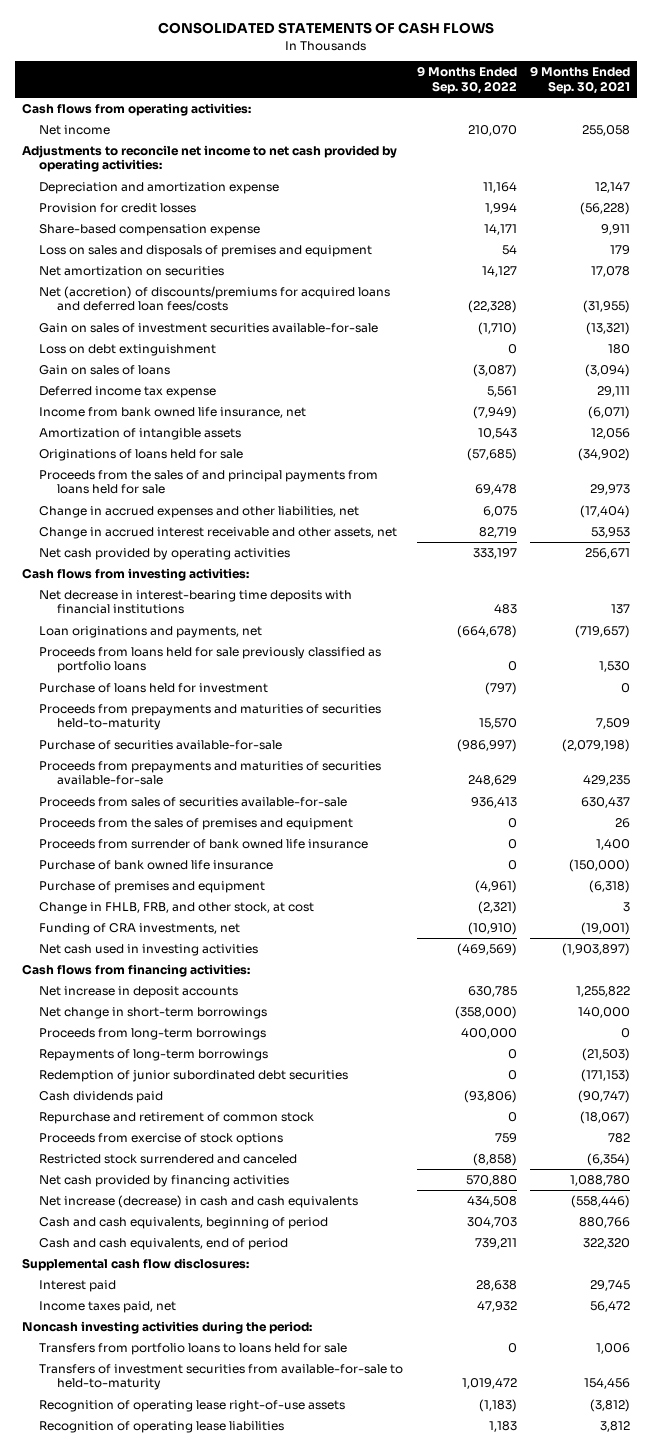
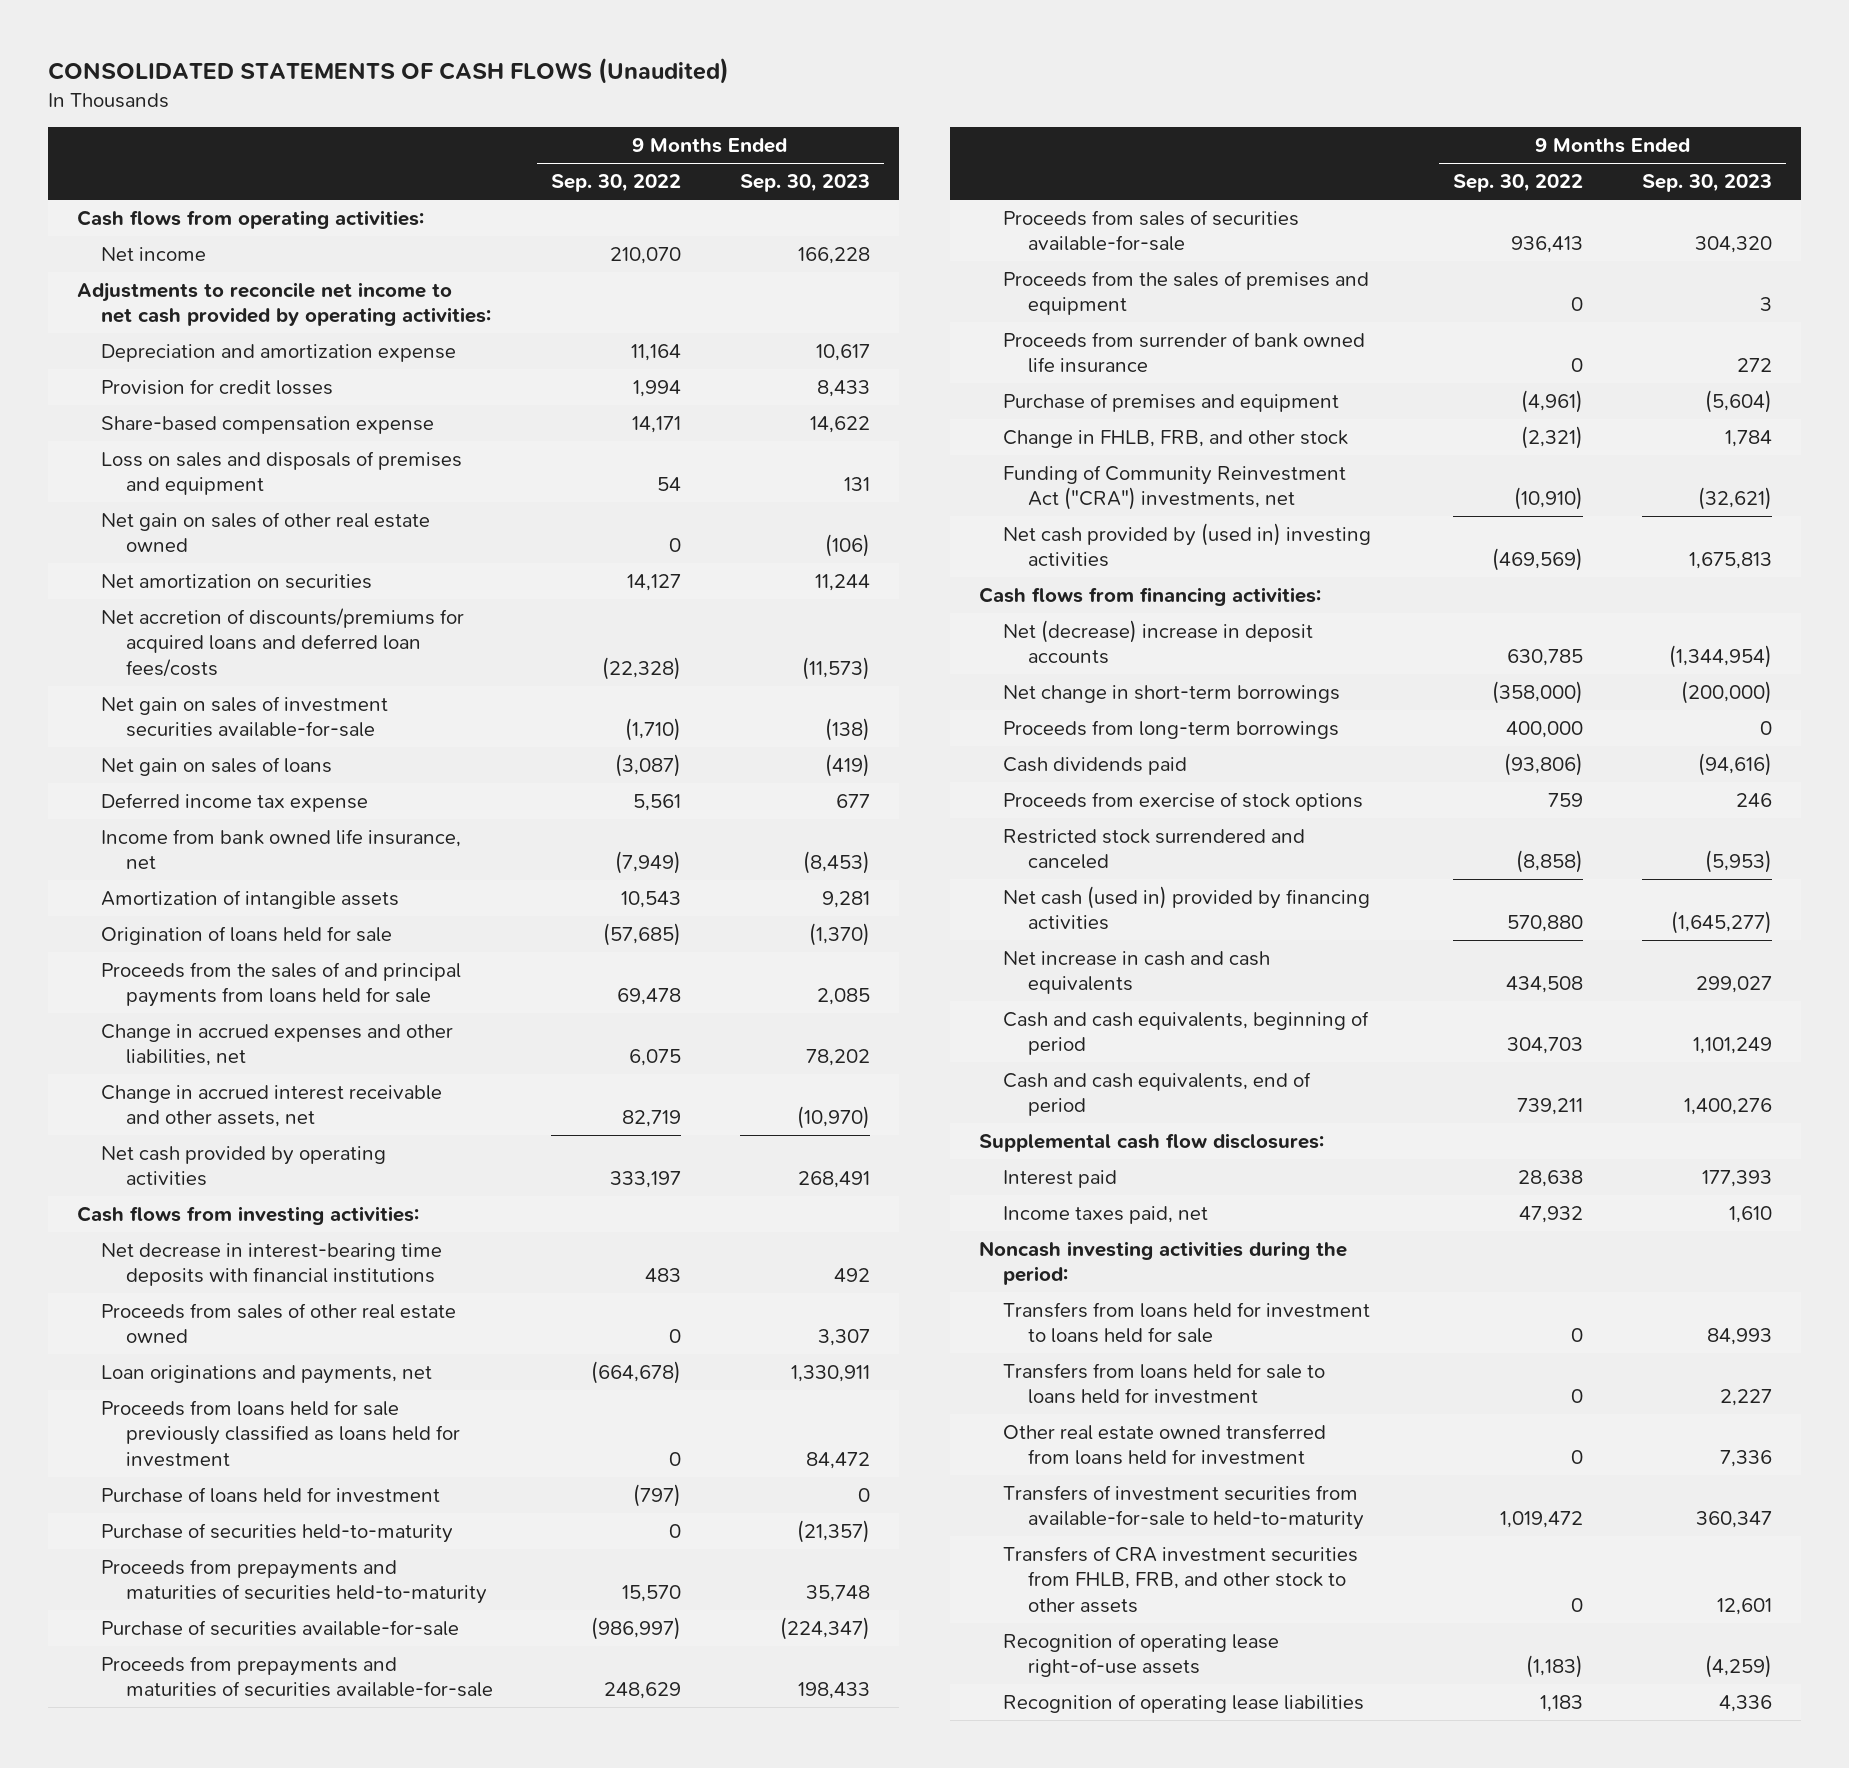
- CONSOLIDATED STATEMENTS OF CASH FLOWS
+ CONSOLIDATED STATEMENTS OF CASH FLOWS (Unaudited)
- | 9 Months Ended Sep. 30, 2022 | 9 Months Ended Sep. 30, 2021
+ | 9 Months Ended Sep. 30, 2022 | 9 Months Ended Sep. 30, 2023
+ Net gain on sales of other real estate owned | 0 | (106)
- Net (accretion) of discounts/premiums for acquired loans and deferred loan fees/costs | (22,328) | (31,955)
- Gain on sales of investment securities available-for-sale | (1,710) | (13,321)
- Loss on debt extinguishment | 0 | 180
- Gain on sales of loans | (3,087) | (3,094)
+ Net accretion of discounts/premiums for acquired loans and deferred loan fees/costs | (22,328) | (11,573)
+ Net gain on sales of investment securities available-for-sale | (1,710) | (138)
+ Net gain on sales of loans | (3,087) | (419)
- Originations of loans held for sale | (57,685) | (34,902)
+ Origination of loans held for sale | (57,685) | (1,370)
+ Proceeds from sales of other real estate owned | 0 | 3,307
- Proceeds from loans held for sale previously classified as portfolio loans | 0 | 1,530
+ Proceeds from loans held for sale previously classified as loans held for investment | 0 | 84,472
+ Purchase of securities held-to-maturity | 0 | (21,357)
- Purchase of bank owned life insurance | 0 | (150,000)
- Change in FHLB, FRB, and other stock, at cost | (2,321) | 3
- Funding of CRA investments, net | (10,910) | (19,001)
- Net cash used in investing activities | (469,569) | (1,903,897)
+ Change in FHLB, FRB, and other stock | (2,321) | 1,784
+ Funding of Community Reinvestment Act ("CRA") investments, net | (10,910) | (32,621)
+ Net cash provided by (used in) investing activities | (469,569) | 1,675,813
- Net increase in deposit accounts | 630,785 | 1,255,822
+ Net (decrease) increase in deposit accounts | 630,785 | (1,344,954)
- Repayments of long-term borrowings | 0 | (21,503)
- Redemption of junior subordinated debt securities | 0 | (171,153)
- Repurchase and retirement of common stock | 0 | (18,067)
- Net cash provided by financing activities | 570,880 | 1,088,780
- Net increase (decrease) in cash and cash equivalents | 434,508 | (558,446)
+ Net cash (used in) provided by financing activities | 570,880 | (1,645,277)
+ Net increase in cash and cash equivalents | 434,508 | 299,027
- Transfers from portfolio loans to loans held for sale | 0 | 1,006
+ Transfers from loans held for investment to loans held for sale | 0 | 84,993
+ Transfers from loans held for sale to loans held for investment | 0 | 2,227
+ Other real estate owned transferred from loans held for investment | 0 | 7,336
+ Transfers of CRA investment securities from FHLB, FRB, and other stock to other assets | 0 | 12,601

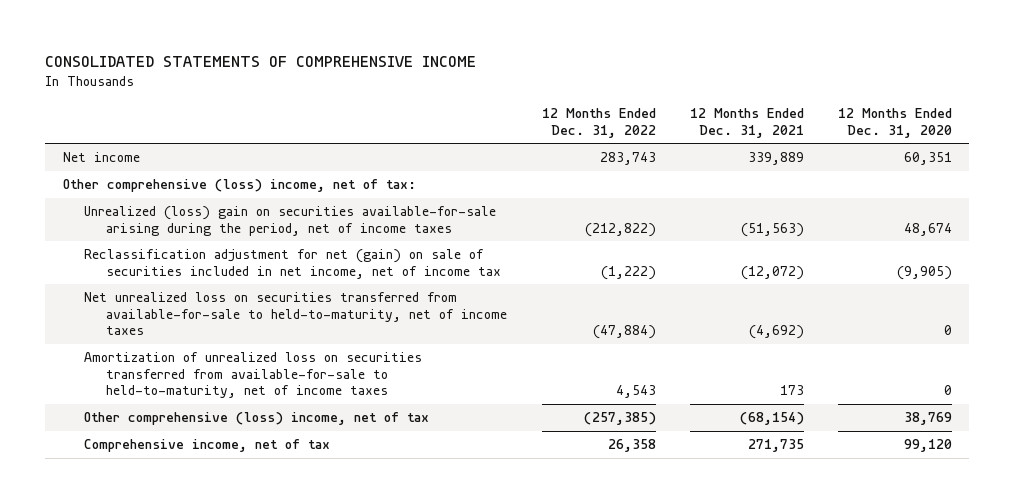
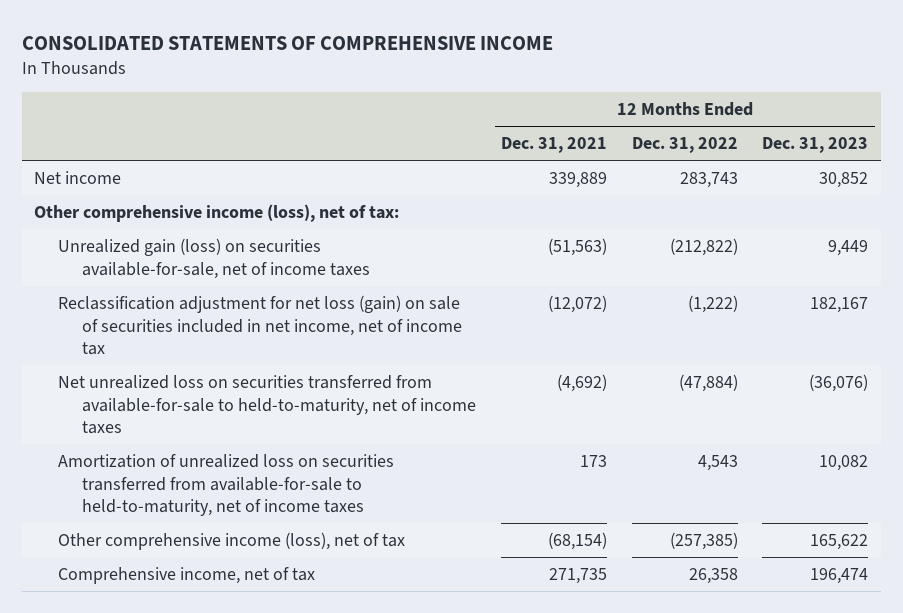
- | 12 Months Ended Dec. 31, 2022 | 12 Months Ended Dec. 31, 2021 | 12 Months Ended Dec. 31, 2020
+ | 12 Months Ended Dec. 31, 2021 | 12 Months Ended Dec. 31, 2022 | 12 Months Ended Dec. 31, 2023
- Other comprehensive (loss) income, net of tax:
- Unrealized (loss) gain on securities available-for-sale arising during the period, net of income taxes | (212,822) | (51,563) | 48,674
- Reclassification adjustment for net (gain) on sale of securities included in net income, net of income tax | (1,222) | (12,072) | (9,905)
+ Other comprehensive income (loss), net of tax:
+ Unrealized gain (loss) on securities available-for-sale, net of income taxes | (51,563) | (212,822) | 9,449
+ Reclassification adjustment for net loss (gain) on sale of securities included in net income, net of income tax | (12,072) | (1,222) | 182,167
- Other comprehensive (loss) income, net of tax | (257,385) | (68,154) | 38,769
+ Other comprehensive income (loss), net of tax | (68,154) | (257,385) | 165,622

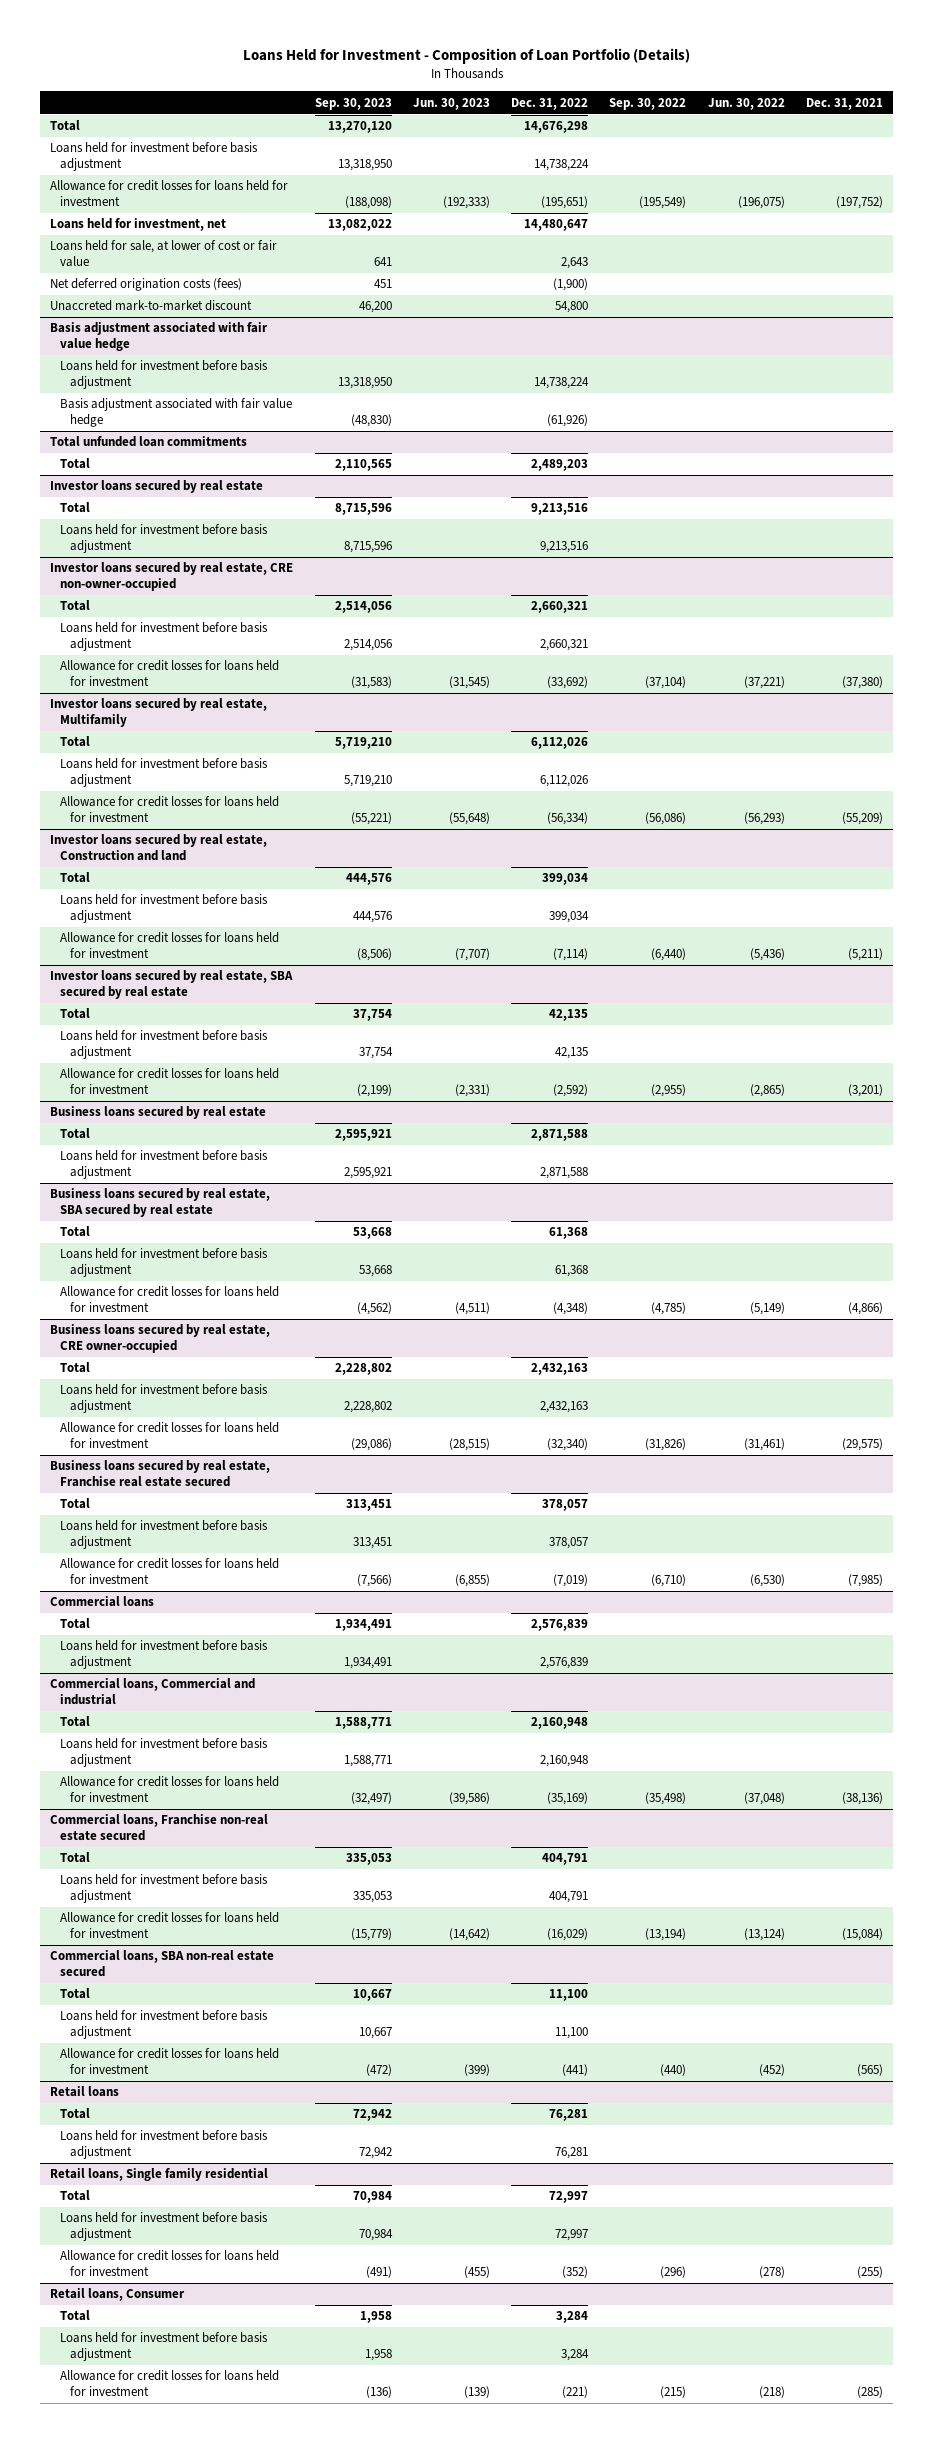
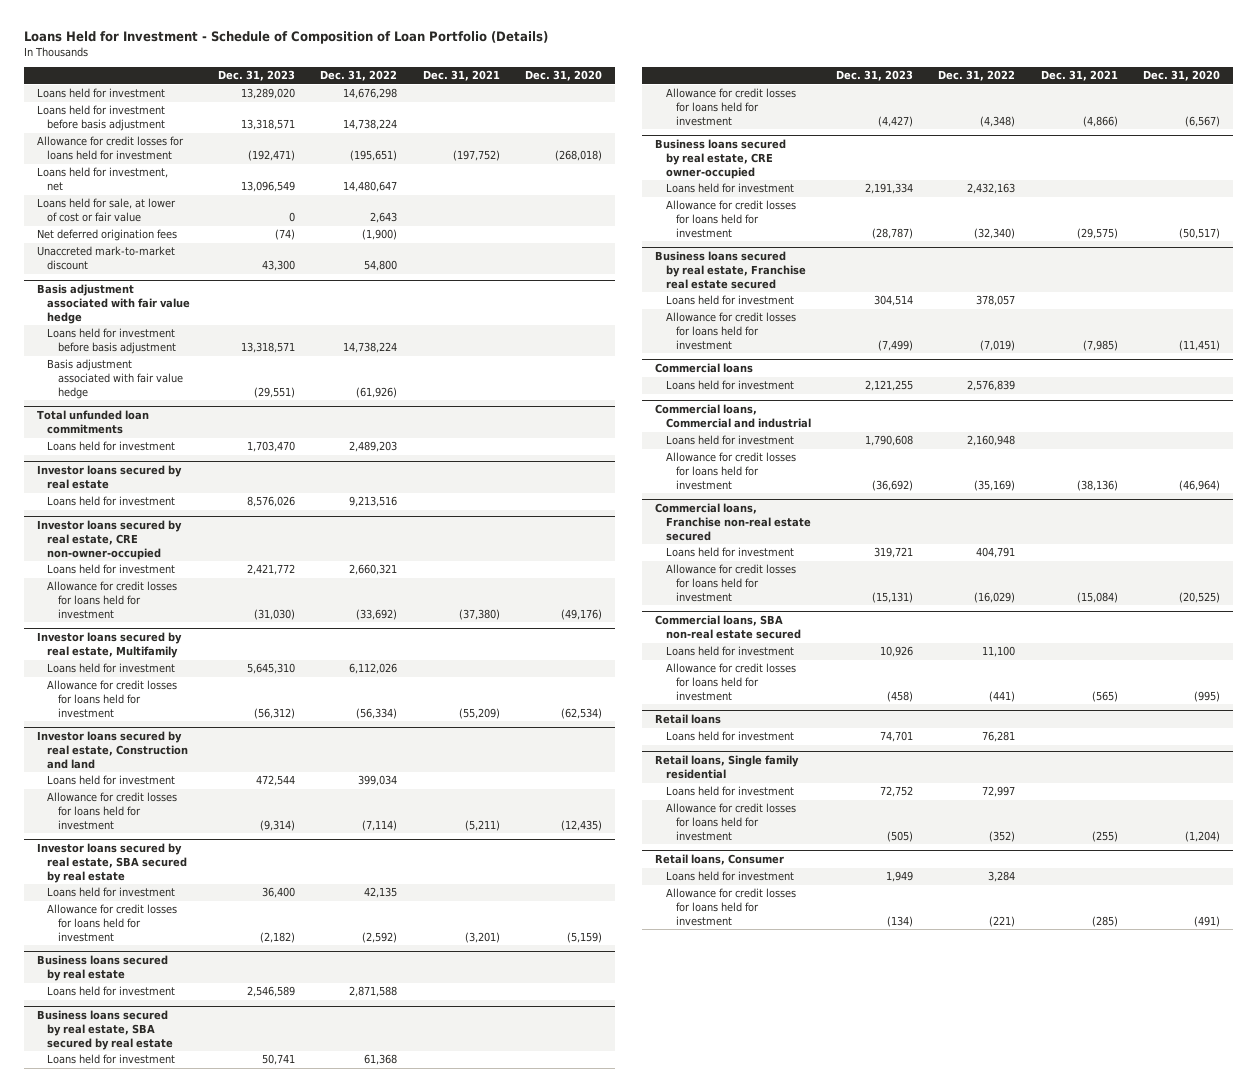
- Loans Held for Investment - Composition of Loan Portfolio (Details)
+ Loans Held for Investment - Schedule of Composition of Loan Portfolio (Details)
- | Sep. 30, 2023 | Jun. 30, 2023 | Dec. 31, 2022 | Sep. 30, 2022 | Jun. 30, 2022 | Dec. 31, 2021
+ | Dec. 31, 2023 | Dec. 31, 2022 | Dec. 31, 2021 | Dec. 31, 2020
- Total | 13,270,120 | | 14,676,298 | | |
+ Loans held for investment | 13,289,020 | 14,676,298 | |
- Net deferred origination costs (fees) | 451 | | (1,900) | | |
+ Net deferred origination fees | (74) | (1,900) | |
@ Total unfunded loan commitments
- Total | 2,110,565 | | 2,489,203 | | |
+ Loans held for investment | 1,703,470 | 2,489,203 | |
@ Investor loans secured by real estate
- Total | 8,715,596 | | 9,213,516 | | |
- Loans held for investment before basis adjustment | 8,715,596 | | 9,213,516 | | |
+ Loans held for investment | 8,576,026 | 9,213,516 | |
@ Investor loans secured by real estate, CRE non-owner-occupied
- Total | 2,514,056 | | 2,660,321 | | |
- Loans held for investment before basis adjustment | 2,514,056 | | 2,660,321 | | |
+ Loans held for investment | 2,421,772 | 2,660,321 | |
@ Investor loans secured by real estate, Multifamily
- Total | 5,719,210 | | 6,112,026 | | |
- Loans held for investment before basis adjustment | 5,719,210 | | 6,112,026 | | |
+ Loans held for investment | 5,645,310 | 6,112,026 | |
@ Investor loans secured by real estate, Construction and land
- Total | 444,576 | | 399,034 | | |
- Loans held for investment before basis adjustment | 444,576 | | 399,034 | | |
+ Loans held for investment | 472,544 | 399,034 | |
@ Investor loans secured by real estate, SBA secured by real estate
- Total | 37,754 | | 42,135 | | |
- Loans held for investment before basis adjustment | 37,754 | | 42,135 | | |
+ Loans held for investment | 36,400 | 42,135 | |
@ Business loans secured by real estate
- Total | 2,595,921 | | 2,871,588 | | |
- Loans held for investment before basis adjustment | 2,595,921 | | 2,871,588 | | |
+ Loans held for investment | 2,546,589 | 2,871,588 | |
@ Business loans secured by real estate, SBA secured by real estate
- Total | 53,668 | | 61,368 | | |
- Loans held for investment before basis adjustment | 53,668 | | 61,368 | | |
+ Loans held for investment | 50,741 | 61,368 | |
@ Business loans secured by real estate, CRE owner-occupied
- Total | 2,228,802 | | 2,432,163 | | |
- Loans held for investment before basis adjustment | 2,228,802 | | 2,432,163 | | |
+ Loans held for investment | 2,191,334 | 2,432,163 | |
@ Business loans secured by real estate, Franchise real estate secured
- Total | 313,451 | | 378,057 | | |
- Loans held for investment before basis adjustment | 313,451 | | 378,057 | | |
+ Loans held for investment | 304,514 | 378,057 | |
@ Commercial loans
- Total | 1,934,491 | | 2,576,839 | | |
- Loans held for investment before basis adjustment | 1,934,491 | | 2,576,839 | | |
+ Loans held for investment | 2,121,255 | 2,576,839 | |
@ Commercial loans, Commercial and industrial
- Total | 1,588,771 | | 2,160,948 | | |
- Loans held for investment before basis adjustment | 1,588,771 | | 2,160,948 | | |
+ Loans held for investment | 1,790,608 | 2,160,948 | |
@ Commercial loans, Franchise non-real estate secured
- Total | 335,053 | | 404,791 | | |
- Loans held for investment before basis adjustment | 335,053 | | 404,791 | | |
+ Loans held for investment | 319,721 | 404,791 | |
@ Commercial loans, SBA non-real estate secured
- Total | 10,667 | | 11,100 | | |
- Loans held for investment before basis adjustment | 10,667 | | 11,100 | | |
+ Loans held for investment | 10,926 | 11,100 | |
@ Retail loans
- Total | 72,942 | | 76,281 | | |
- Loans held for investment before basis adjustment | 72,942 | | 76,281 | | |
+ Loans held for investment | 74,701 | 76,281 | |
@ Retail loans, Single family residential
- Total | 70,984 | | 72,997 | | |
- Loans held for investment before basis adjustment | 70,984 | | 72,997 | | |
+ Loans held for investment | 72,752 | 72,997 | |
@ Retail loans, Consumer
- Total | 1,958 | | 3,284 | | |
- Loans held for investment before basis adjustment | 1,958 | | 3,284 | | |
+ Loans held for investment | 1,949 | 3,284 | |

